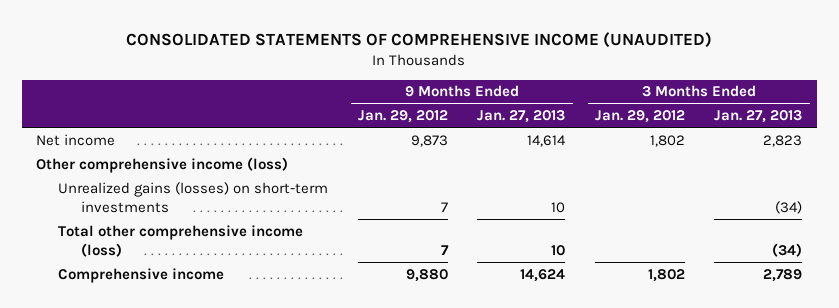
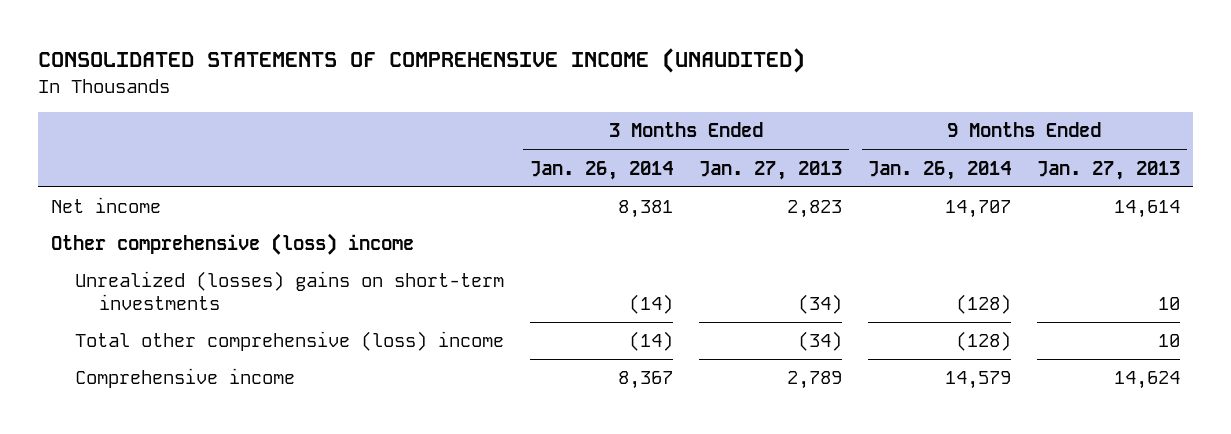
- | 9 Months Ended Jan. 29, 2012 | 9 Months Ended Jan. 27, 2013 | 3 Months Ended Jan. 29, 2012 | 3 Months Ended Jan. 27, 2013
+ | 3 Months Ended Jan. 26, 2014 | 3 Months Ended Jan. 27, 2013 | 9 Months Ended Jan. 26, 2014 | 9 Months Ended Jan. 27, 2013
- Other comprehensive income (loss)
- Unrealized gains (losses) on short-term investments | 7 | 10 | | (34)
- Total other comprehensive income (loss) | 7 | 10 | | (34)
+ Other comprehensive (loss) income
+ Unrealized (losses) gains on short-term investments | (14) | (34) | (128) | 10
+ Total other comprehensive (loss) income | (14) | (34) | (128) | 10

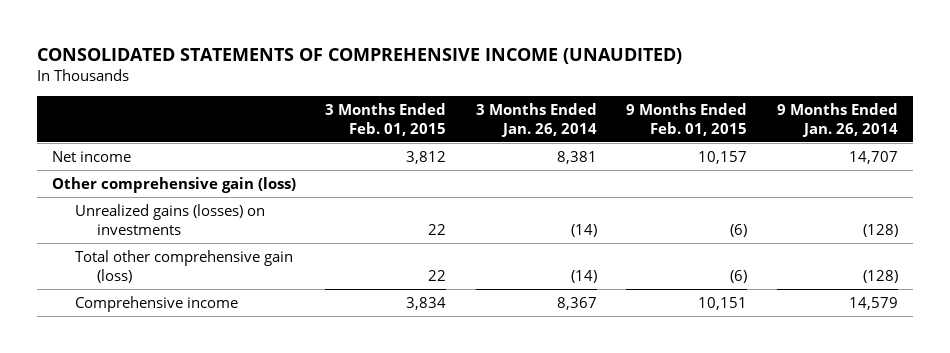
- | 3 Months Ended Jan. 26, 2014 | 3 Months Ended Jan. 27, 2013 | 9 Months Ended Jan. 26, 2014 | 9 Months Ended Jan. 27, 2013
+ | 3 Months Ended Feb. 01, 2015 | 3 Months Ended Jan. 26, 2014 | 9 Months Ended Feb. 01, 2015 | 9 Months Ended Jan. 26, 2014
- Other comprehensive (loss) income
- Unrealized (losses) gains on short-term investments | (14) | (34) | (128) | 10
- Total other comprehensive (loss) income | (14) | (34) | (128) | 10
+ Other comprehensive gain (loss)
+ Unrealized gains (losses) on investments | 22 | (14) | (6) | (128)
+ Total other comprehensive gain (loss) | 22 | (14) | (6) | (128)

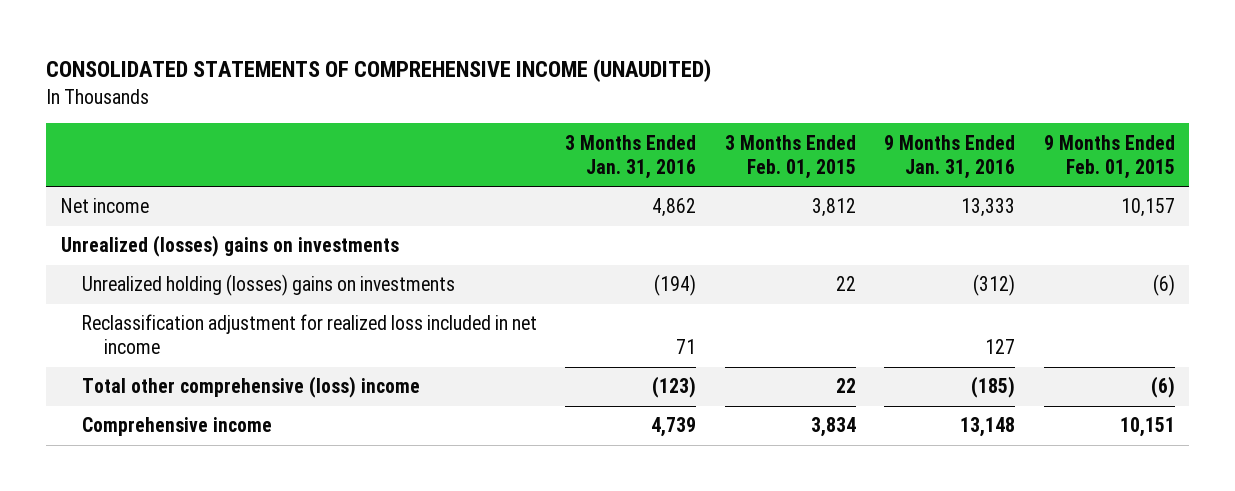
- | 3 Months Ended Feb. 01, 2015 | 3 Months Ended Jan. 26, 2014 | 9 Months Ended Feb. 01, 2015 | 9 Months Ended Jan. 26, 2014
+ | 3 Months Ended Jan. 31, 2016 | 3 Months Ended Feb. 01, 2015 | 9 Months Ended Jan. 31, 2016 | 9 Months Ended Feb. 01, 2015
- Other comprehensive gain (loss)
- Unrealized gains (losses) on investments | 22 | (14) | (6) | (128)
- Total other comprehensive gain (loss) | 22 | (14) | (6) | (128)
+ Unrealized (losses) gains on investments
+ Unrealized holding (losses) gains on investments | (194) | 22 | (312) | (6)
+ Reclassification adjustment for realized loss included in net income | 71 | | 127 |
+ Total other comprehensive (loss) income | (123) | 22 | (185) | (6)

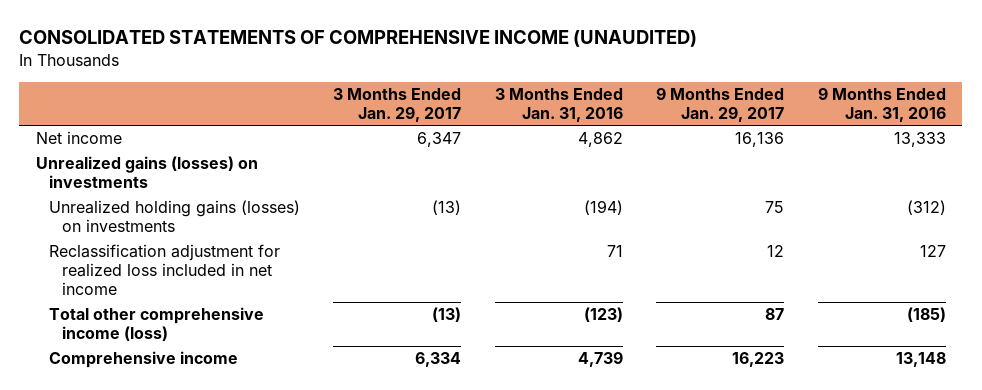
- | 3 Months Ended Jan. 31, 2016 | 3 Months Ended Feb. 01, 2015 | 9 Months Ended Jan. 31, 2016 | 9 Months Ended Feb. 01, 2015
+ | 3 Months Ended Jan. 29, 2017 | 3 Months Ended Jan. 31, 2016 | 9 Months Ended Jan. 29, 2017 | 9 Months Ended Jan. 31, 2016
- Unrealized (losses) gains on investments
- Unrealized holding (losses) gains on investments | (194) | 22 | (312) | (6)
+ Unrealized gains (losses) on investments
+ Unrealized holding gains (losses) on investments | (13) | (194) | 75 | (312)
- Total other comprehensive (loss) income | (123) | 22 | (185) | (6)
+ Total other comprehensive income (loss) | (13) | (123) | 87 | (185)

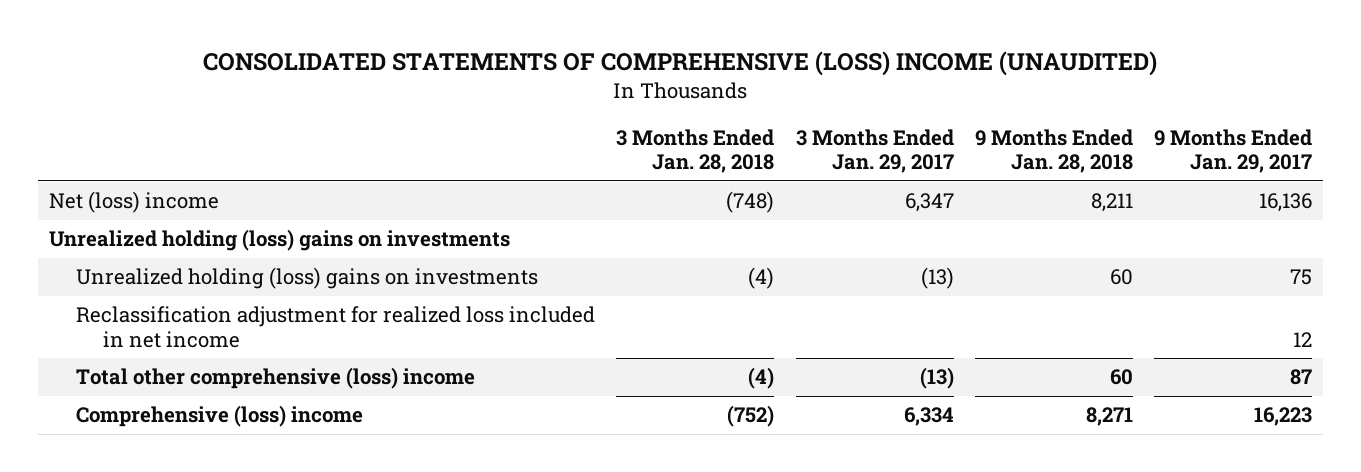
- CONSOLIDATED STATEMENTS OF COMPREHENSIVE INCOME (UNAUDITED)
+ CONSOLIDATED STATEMENTS OF COMPREHENSIVE (LOSS) INCOME (UNAUDITED)
- | 3 Months Ended Jan. 29, 2017 | 3 Months Ended Jan. 31, 2016 | 9 Months Ended Jan. 29, 2017 | 9 Months Ended Jan. 31, 2016
+ | 3 Months Ended Jan. 28, 2018 | 3 Months Ended Jan. 29, 2017 | 9 Months Ended Jan. 28, 2018 | 9 Months Ended Jan. 29, 2017
- Net income | 6,347 | 4,862 | 16,136 | 13,333
- Unrealized gains (losses) on investments
- Unrealized holding gains (losses) on investments | (13) | (194) | 75 | (312)
+ Net (loss) income | (748) | 6,347 | 8,211 | 16,136
+ Unrealized holding (loss) gains on investments
+ Unrealized holding (loss) gains on investments | (4) | (13) | 60 | 75
- Total other comprehensive income (loss) | (13) | (123) | 87 | (185)
- Comprehensive income | 6,334 | 4,739 | 16,223 | 13,148
+ Total other comprehensive (loss) income | (4) | (13) | 60 | 87
+ Comprehensive (loss) income | (752) | 6,334 | 8,271 | 16,223

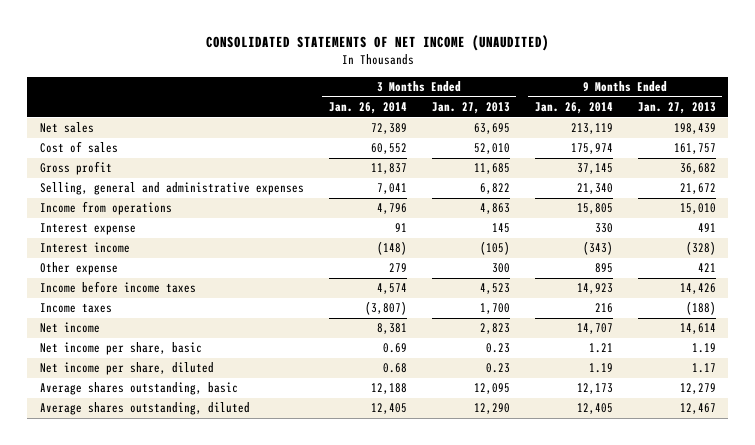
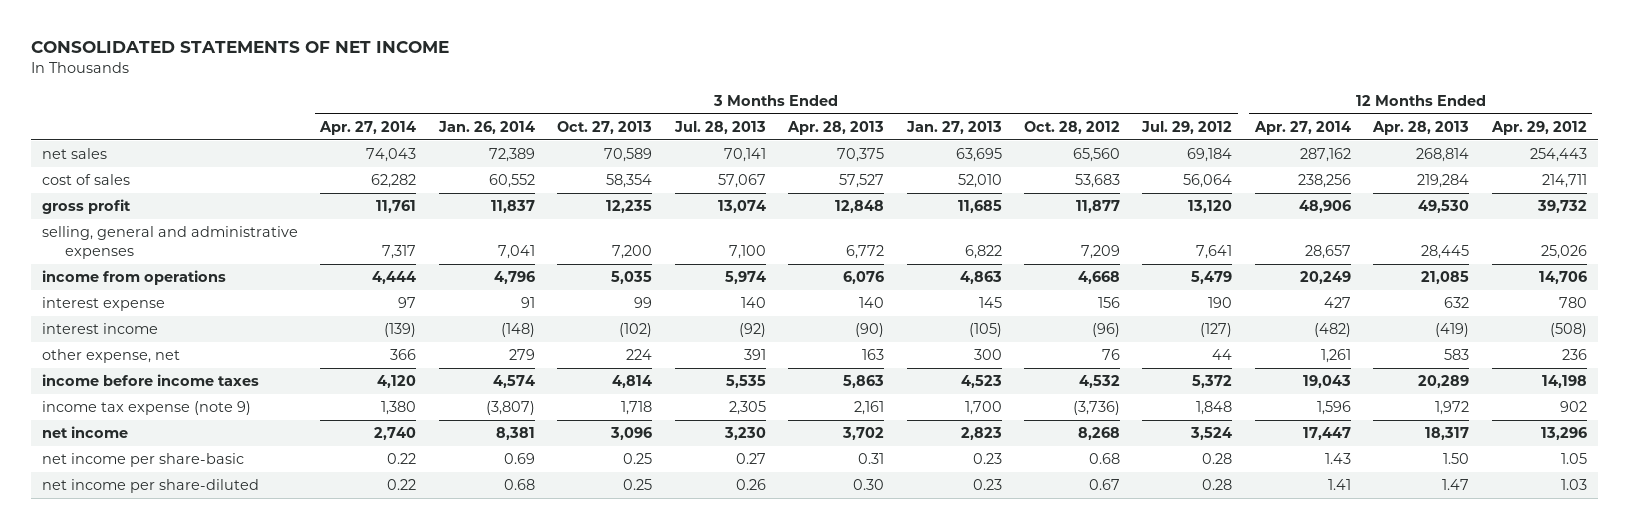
- CONSOLIDATED STATEMENTS OF NET INCOME (UNAUDITED)
+ CONSOLIDATED STATEMENTS OF NET INCOME
- | 3 Months Ended Jan. 26, 2014 | 3 Months Ended Jan. 27, 2013 | 9 Months Ended Jan. 26, 2014 | 9 Months Ended Jan. 27, 2013
+ | 3 Months Ended Apr. 27, 2014 | 3 Months Ended Jan. 26, 2014 | 3 Months Ended Oct. 27, 2013 | 3 Months Ended Jul. 28, 2013 | 3 Months Ended Apr. 28, 2013 | 3 Months Ended Jan. 27, 2013 | 3 Months Ended Oct. 28, 2012 | 3 Months Ended Jul. 29, 2012 | 12 Months Ended Apr. 27, 2014 | 12 Months Ended Apr. 28, 2013 | 12 Months Ended Apr. 29, 2012
- Net sales | 72,389 | 63,695 | 213,119 | 198,439
- Cost of sales | 60,552 | 52,010 | 175,974 | 161,757
- Gross profit | 11,837 | 11,685 | 37,145 | 36,682
- Selling, general and administrative expenses | 7,041 | 6,822 | 21,340 | 21,672
- Income from operations | 4,796 | 4,863 | 15,805 | 15,010
- Interest expense | 91 | 145 | 330 | 491
- Interest income | (148) | (105) | (343) | (328)
- Other expense | 279 | 300 | 895 | 421
- Income before income taxes | 4,574 | 4,523 | 14,923 | 14,426
- Income taxes | (3,807) | 1,700 | 216 | (188)
- Net income | 8,381 | 2,823 | 14,707 | 14,614
- Net income per share, basic | 0.69 | 0.23 | 1.21 | 1.19
- Net income per share, diluted | 0.68 | 0.23 | 1.19 | 1.17
- Average shares outstanding, basic | 12,188 | 12,095 | 12,173 | 12,279
- Average shares outstanding, diluted | 12,405 | 12,290 | 12,405 | 12,467
+ net sales | 74,043 | 72,389 | 70,589 | 70,141 | 70,375 | 63,695 | 65,560 | 69,184 | 287,162 | 268,814 | 254,443
+ cost of sales | 62,282 | 60,552 | 58,354 | 57,067 | 57,527 | 52,010 | 53,683 | 56,064 | 238,256 | 219,284 | 214,711
+ gross profit | 11,761 | 11,837 | 12,235 | 13,074 | 12,848 | 11,685 | 11,877 | 13,120 | 48,906 | 49,530 | 39,732
+ selling, general and administrative expenses | 7,317 | 7,041 | 7,200 | 7,100 | 6,772 | 6,822 | 7,209 | 7,641 | 28,657 | 28,445 | 25,026
+ income from operations | 4,444 | 4,796 | 5,035 | 5,974 | 6,076 | 4,863 | 4,668 | 5,479 | 20,249 | 21,085 | 14,706
+ interest expense | 97 | 91 | 99 | 140 | 140 | 145 | 156 | 190 | 427 | 632 | 780
+ interest income | (139) | (148) | (102) | (92) | (90) | (105) | (96) | (127) | (482) | (419) | (508)
+ other expense, net | 366 | 279 | 224 | 391 | 163 | 300 | 76 | 44 | 1,261 | 583 | 236
+ income before income taxes | 4,120 | 4,574 | 4,814 | 5,535 | 5,863 | 4,523 | 4,532 | 5,372 | 19,043 | 20,289 | 14,198
+ income tax expense (note 9) | 1,380 | (3,807) | 1,718 | 2,305 | 2,161 | 1,700 | (3,736) | 1,848 | 1,596 | 1,972 | 902
+ net income | 2,740 | 8,381 | 3,096 | 3,230 | 3,702 | 2,823 | 8,268 | 3,524 | 17,447 | 18,317 | 13,296
+ net income per share-basic | 0.22 | 0.69 | 0.25 | 0.27 | 0.31 | 0.23 | 0.68 | 0.28 | 1.43 | 1.50 | 1.05
+ net income per share-diluted | 0.22 | 0.68 | 0.25 | 0.26 | 0.30 | 0.23 | 0.67 | 0.28 | 1.41 | 1.47 | 1.03

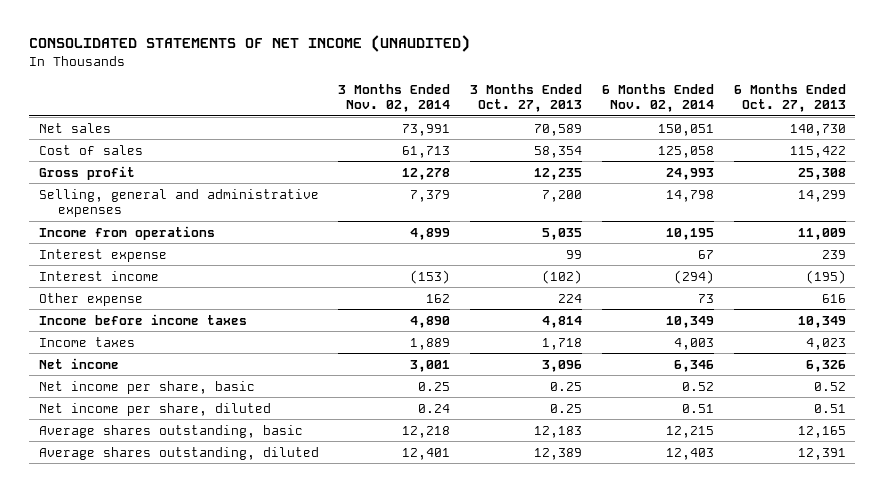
- CONSOLIDATED STATEMENTS OF NET INCOME
+ CONSOLIDATED STATEMENTS OF NET INCOME (UNAUDITED)
- | 3 Months Ended Apr. 27, 2014 | 3 Months Ended Jan. 26, 2014 | 3 Months Ended Oct. 27, 2013 | 3 Months Ended Jul. 28, 2013 | 3 Months Ended Apr. 28, 2013 | 3 Months Ended Jan. 27, 2013 | 3 Months Ended Oct. 28, 2012 | 3 Months Ended Jul. 29, 2012 | 12 Months Ended Apr. 27, 2014 | 12 Months Ended Apr. 28, 2013 | 12 Months Ended Apr. 29, 2012
+ | 3 Months Ended Nov. 02, 2014 | 3 Months Ended Oct. 27, 2013 | 6 Months Ended Nov. 02, 2014 | 6 Months Ended Oct. 27, 2013
- net sales | 74,043 | 72,389 | 70,589 | 70,141 | 70,375 | 63,695 | 65,560 | 69,184 | 287,162 | 268,814 | 254,443
- cost of sales | 62,282 | 60,552 | 58,354 | 57,067 | 57,527 | 52,010 | 53,683 | 56,064 | 238,256 | 219,284 | 214,711
- gross profit | 11,761 | 11,837 | 12,235 | 13,074 | 12,848 | 11,685 | 11,877 | 13,120 | 48,906 | 49,530 | 39,732
- selling, general and administrative expenses | 7,317 | 7,041 | 7,200 | 7,100 | 6,772 | 6,822 | 7,209 | 7,641 | 28,657 | 28,445 | 25,026
- income from operations | 4,444 | 4,796 | 5,035 | 5,974 | 6,076 | 4,863 | 4,668 | 5,479 | 20,249 | 21,085 | 14,706
- interest expense | 97 | 91 | 99 | 140 | 140 | 145 | 156 | 190 | 427 | 632 | 780
- interest income | (139) | (148) | (102) | (92) | (90) | (105) | (96) | (127) | (482) | (419) | (508)
- other expense, net | 366 | 279 | 224 | 391 | 163 | 300 | 76 | 44 | 1,261 | 583 | 236
- income before income taxes | 4,120 | 4,574 | 4,814 | 5,535 | 5,863 | 4,523 | 4,532 | 5,372 | 19,043 | 20,289 | 14,198
- income tax expense (note 9) | 1,380 | (3,807) | 1,718 | 2,305 | 2,161 | 1,700 | (3,736) | 1,848 | 1,596 | 1,972 | 902
- net income | 2,740 | 8,381 | 3,096 | 3,230 | 3,702 | 2,823 | 8,268 | 3,524 | 17,447 | 18,317 | 13,296
- net income per share-basic | 0.22 | 0.69 | 0.25 | 0.27 | 0.31 | 0.23 | 0.68 | 0.28 | 1.43 | 1.50 | 1.05
- net income per share-diluted | 0.22 | 0.68 | 0.25 | 0.26 | 0.30 | 0.23 | 0.67 | 0.28 | 1.41 | 1.47 | 1.03
+ Net sales | 73,991 | 70,589 | 150,051 | 140,730
+ Cost of sales | 61,713 | 58,354 | 125,058 | 115,422
+ Gross profit | 12,278 | 12,235 | 24,993 | 25,308
+ Selling, general and administrative expenses | 7,379 | 7,200 | 14,798 | 14,299
+ Income from operations | 4,899 | 5,035 | 10,195 | 11,009
+ Interest expense | | 99 | 67 | 239
+ Interest income | (153) | (102) | (294) | (195)
+ Other expense | 162 | 224 | 73 | 616
+ Income before income taxes | 4,890 | 4,814 | 10,349 | 10,349
+ Income taxes | 1,889 | 1,718 | 4,003 | 4,023
+ Net income | 3,001 | 3,096 | 6,346 | 6,326
+ Net income per share, basic | 0.25 | 0.25 | 0.52 | 0.52
+ Net income per share, diluted | 0.24 | 0.25 | 0.51 | 0.51
+ Average shares outstanding, basic | 12,218 | 12,183 | 12,215 | 12,165
+ Average shares outstanding, diluted | 12,401 | 12,389 | 12,403 | 12,391

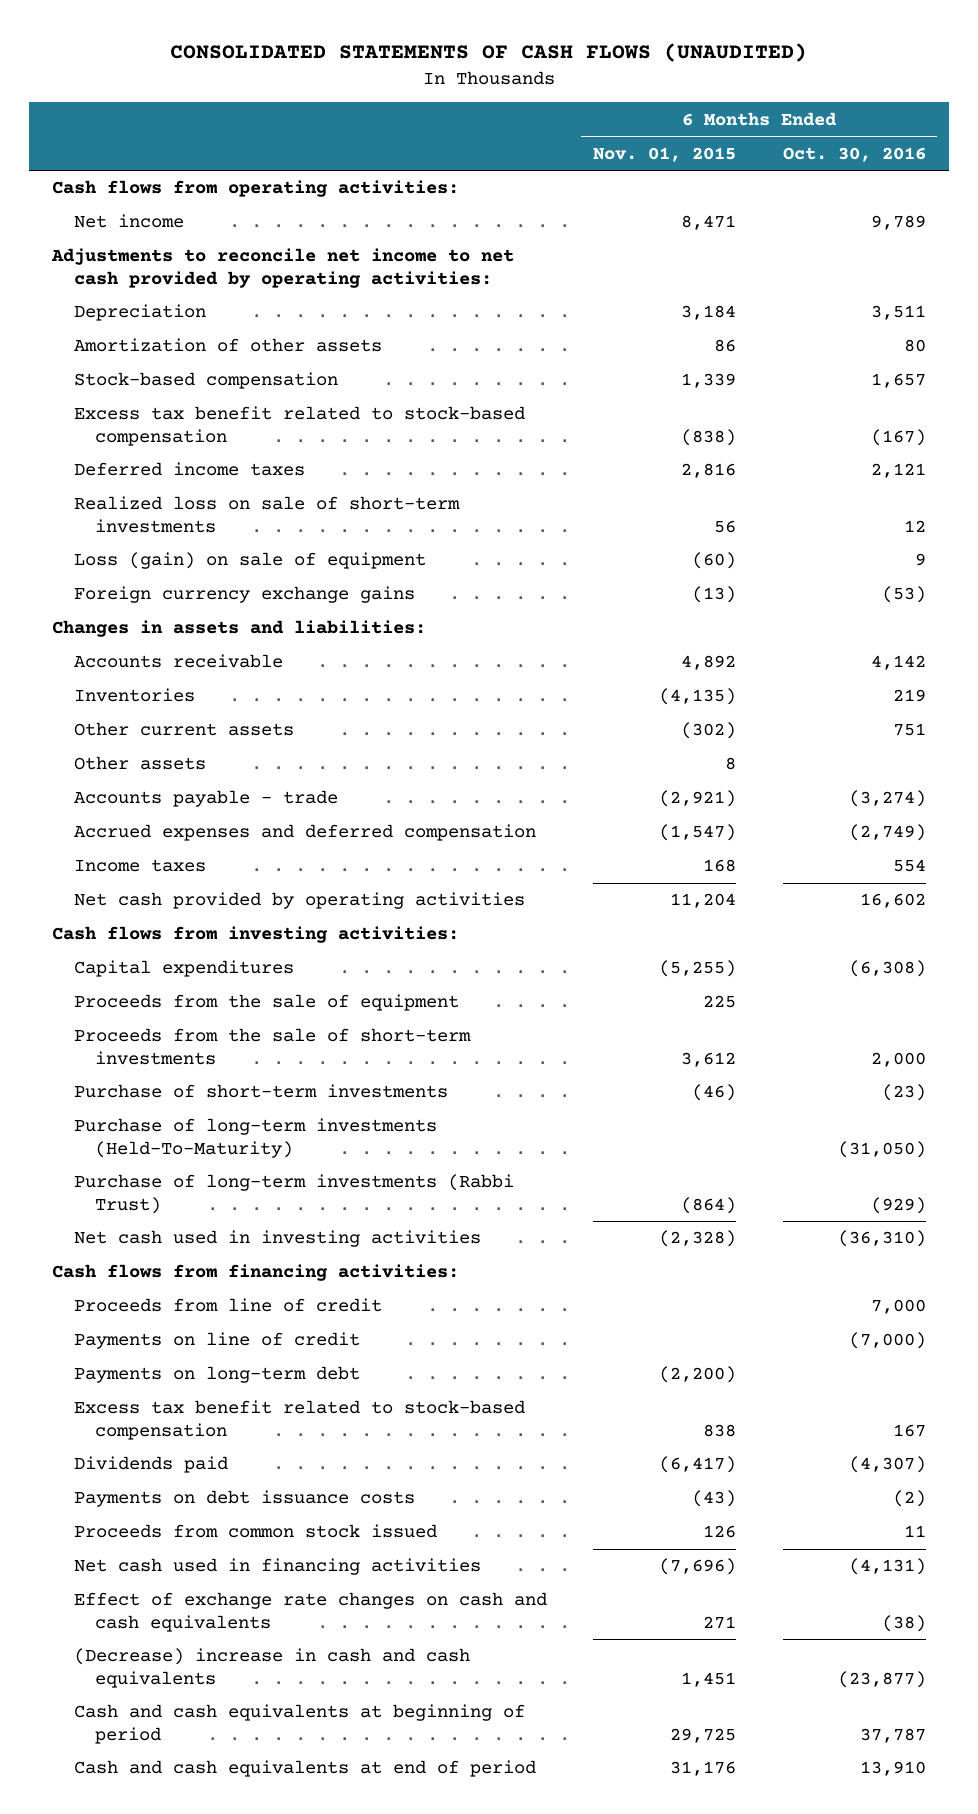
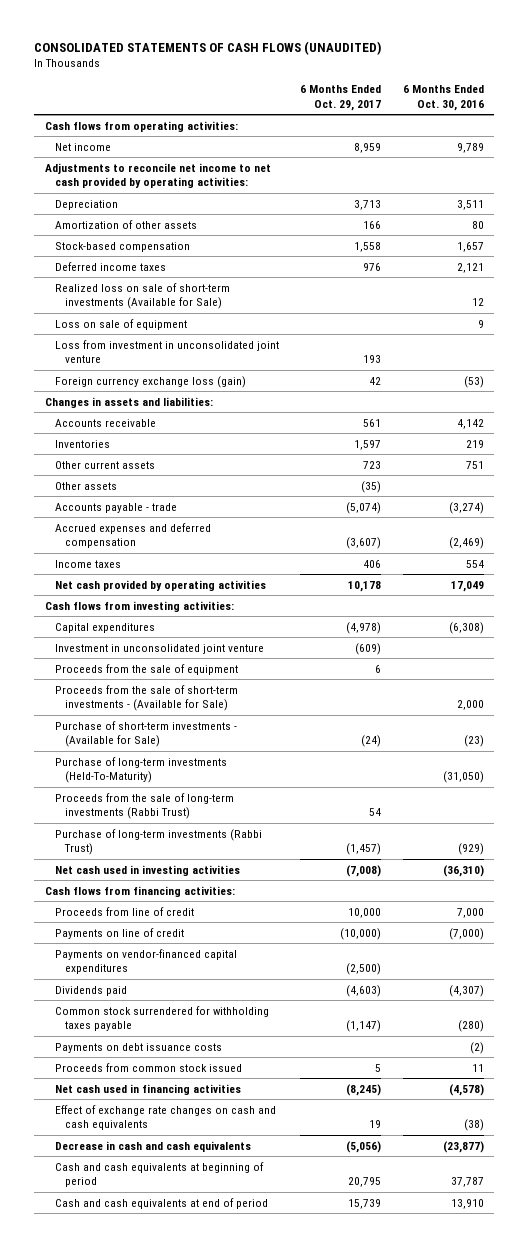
- | 6 Months Ended Nov. 01, 2015 | 6 Months Ended Oct. 30, 2016
+ | 6 Months Ended Oct. 29, 2017 | 6 Months Ended Oct. 30, 2016
- Excess tax benefit related to stock-based compensation | (838) | (167)
- Realized loss on sale of short-term investments | 56 | 12
- Loss (gain) on sale of equipment | (60) | 9
- Foreign currency exchange gains | (13) | (53)
+ Realized loss on sale of short-term investments (Available for Sale) | | 12
+ Loss on sale of equipment | | 9
+ Loss from investment in unconsolidated joint venture | 193 |
+ Foreign currency exchange loss (gain) | 42 | (53)
- Accrued expenses and deferred compensation | (1,547) | (2,749)
+ Accrued expenses and deferred compensation | (3,607) | (2,469)
- Net cash provided by operating activities | 11,204 | 16,602
+ Net cash provided by operating activities | 10,178 | 17,049
+ Investment in unconsolidated joint venture | (609) |
- Proceeds from the sale of short-term investments | 3,612 | 2,000
- Purchase of short-term investments | (46) | (23)
+ Proceeds from the sale of short-term investments - (Available for Sale) | | 2,000
+ Purchase of short-term investments - (Available for Sale) | (24) | (23)
+ Proceeds from the sale of long-term investments (Rabbi Trust) | 54 |
- Payments on long-term debt | (2,200) |
- Excess tax benefit related to stock-based compensation | 838 | 167
+ Payments on vendor-financed capital expenditures | (2,500) |
+ Common stock surrendered for withholding taxes payable | (1,147) | (280)
- Net cash used in financing activities | (7,696) | (4,131)
+ Net cash used in financing activities | (8,245) | (4,578)
- (Decrease) increase in cash and cash equivalents | 1,451 | (23,877)
+ Decrease in cash and cash equivalents | (5,056) | (23,877)

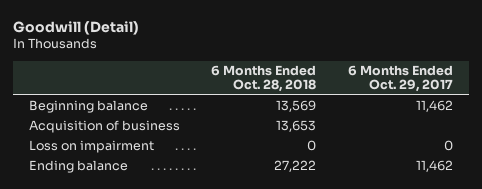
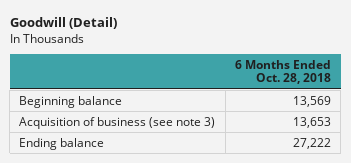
- | 6 Months Ended Oct. 28, 2018 | 6 Months Ended Oct. 29, 2017
+ | 6 Months Ended Oct. 28, 2018
- Acquisition of business | 13,653 |
- Loss on impairment | 0 | 0
+ Acquisition of business (see note 3) | 13,653

